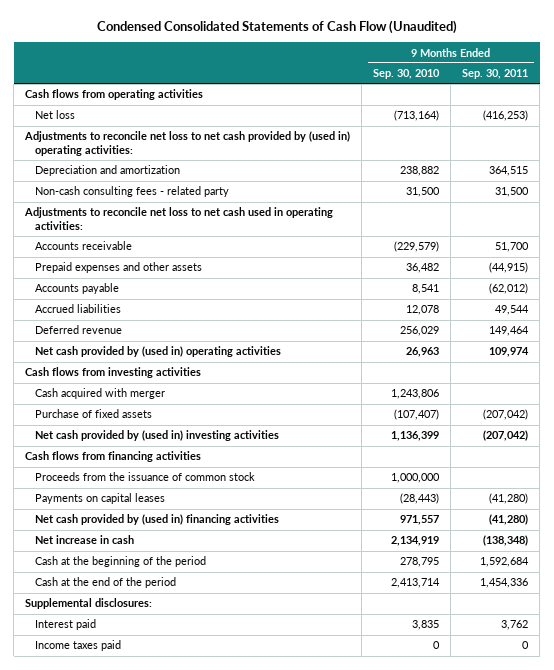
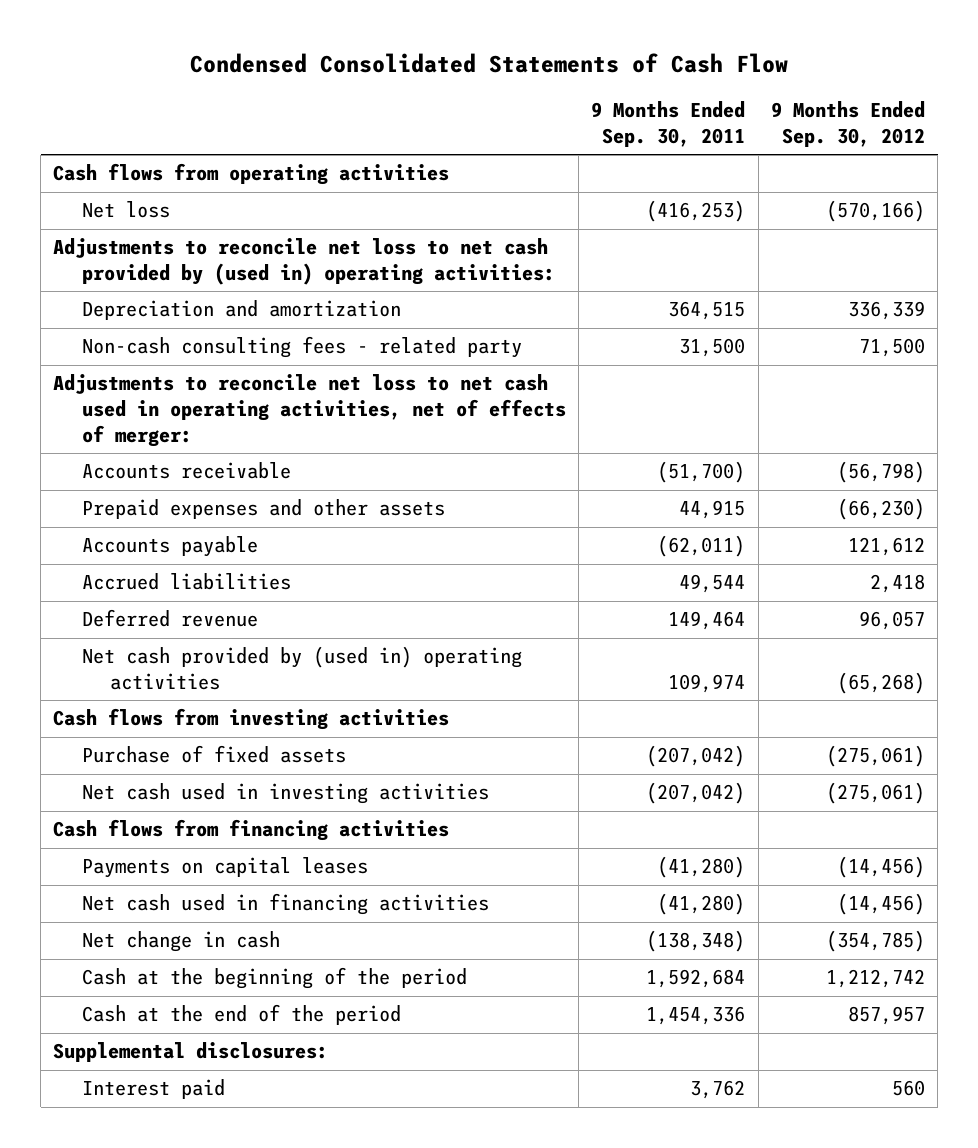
- Condensed Consolidated Statements of Cash Flow (Unaudited)
+ Condensed Consolidated Statements of Cash Flow
- | 9 Months Ended Sep. 30, 2010 | 9 Months Ended Sep. 30, 2011
+ | 9 Months Ended Sep. 30, 2011 | 9 Months Ended Sep. 30, 2012
- Adjustments to reconcile net loss to net cash used in operating activities:
- Accounts receivable | (229,579) | 51,700
- Prepaid expenses and other assets | 36,482 | (44,915)
- Accounts payable | 8,541 | (62,012)
+ Adjustments to reconcile net loss to net cash used in operating activities, net of effects of merger:
+ Accounts receivable | (51,700) | (56,798)
+ Prepaid expenses and other assets | 44,915 | (66,230)
+ Accounts payable | (62,011) | 121,612
- Cash acquired with merger | 1,243,806 |
- Net cash provided by (used in) investing activities | 1,136,399 | (207,042)
+ Net cash used in investing activities | (207,042) | (275,061)
- Proceeds from the issuance of common stock | 1,000,000 |
- Net cash provided by (used in) financing activities | 971,557 | (41,280)
- Net increase in cash | 2,134,919 | (138,348)
+ Net cash used in financing activities | (41,280) | (14,456)
+ Net change in cash | (138,348) | (354,785)
- Income taxes paid | 0 | 0

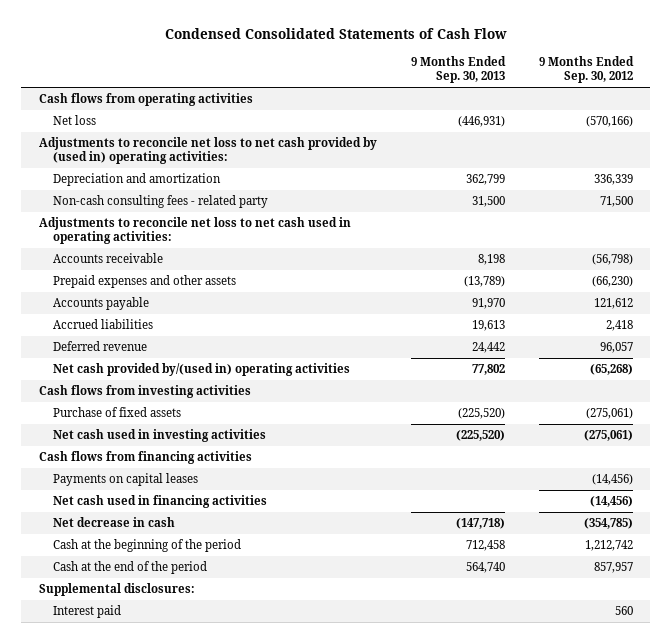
- | 9 Months Ended Sep. 30, 2011 | 9 Months Ended Sep. 30, 2012
+ | 9 Months Ended Sep. 30, 2013 | 9 Months Ended Sep. 30, 2012
- Adjustments to reconcile net loss to net cash used in operating activities, net of effects of merger:
+ Adjustments to reconcile net loss to net cash used in operating activities:
- Net cash provided by (used in) operating activities | 109,974 | (65,268)
+ Net cash provided by/(used in) operating activities | 77,802 | (65,268)
- Net change in cash | (138,348) | (354,785)
+ Net decrease in cash | (147,718) | (354,785)

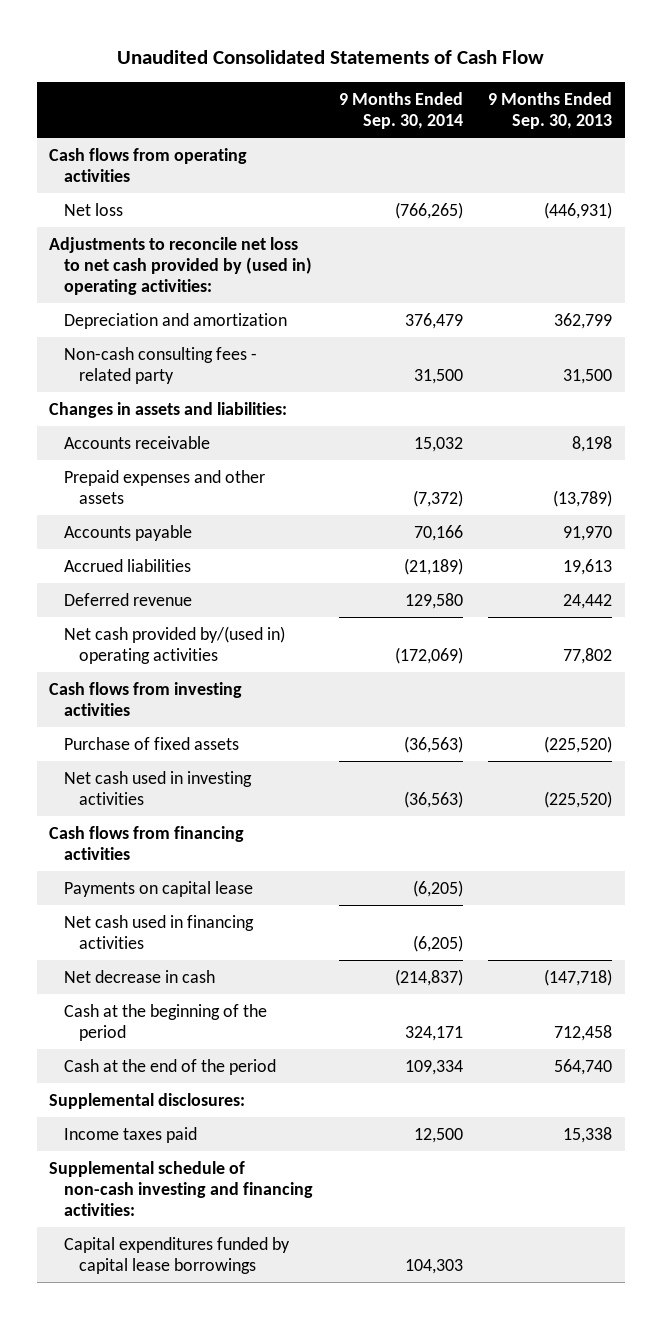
- Condensed Consolidated Statements of Cash Flow
+ Unaudited Consolidated Statements of Cash Flow
- | 9 Months Ended Sep. 30, 2013 | 9 Months Ended Sep. 30, 2012
+ | 9 Months Ended Sep. 30, 2014 | 9 Months Ended Sep. 30, 2013
- Adjustments to reconcile net loss to net cash used in operating activities:
+ Changes in assets and liabilities:
- Payments on capital leases | | (14,456)
+ Payments on capital lease | (6,205) |
- Interest paid | | 560
+ Income taxes paid | 12,500 | 15,338
+ Supplemental schedule of non-cash investing and financing activities:
+ Capital expenditures funded by capital lease borrowings | 104,303 |

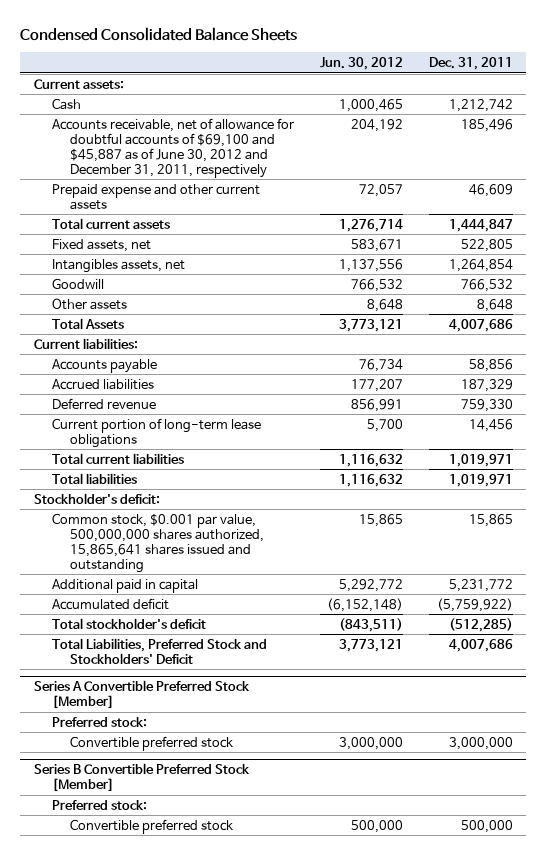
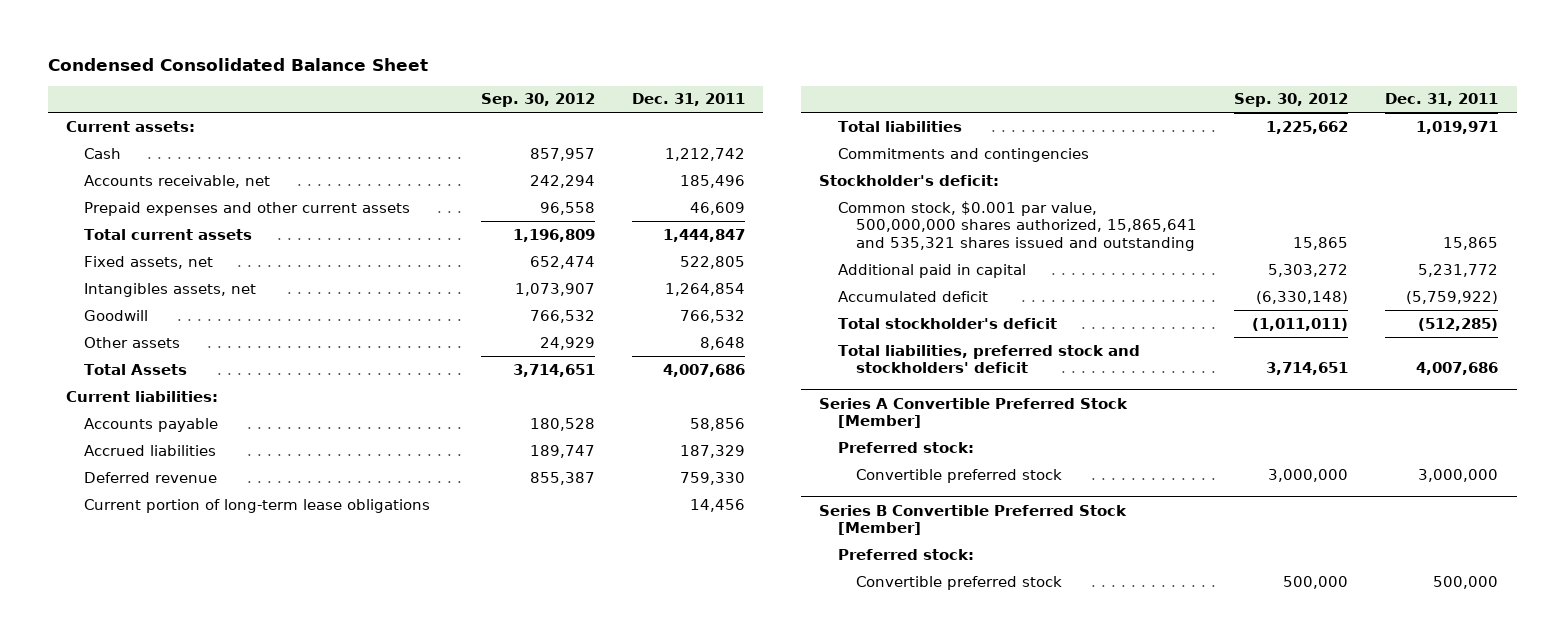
- Condensed Consolidated Balance Sheets
+ Condensed Consolidated Balance Sheet
- | Jun. 30, 2012 | Dec. 31, 2011
+ | Sep. 30, 2012 | Dec. 31, 2011
- Accounts receivable, net of allowance for doubtful accounts of $69,100 and $45,887 as of June 30, 2012 and December 31, 2011, respectively | 204,192 | 185,496
- Prepaid expense and other current assets | 72,057 | 46,609
+ Accounts receivable, net | 242,294 | 185,496
+ Prepaid expenses and other current assets | 96,558 | 46,609
- Total current liabilities | 1,116,632 | 1,019,971
+ Commitments and contingencies
- Common stock, $0.001 par value, 500,000,000 shares authorized, 15,865,641 shares issued and outstanding | 15,865 | 15,865
+ Common stock, $0.001 par value, 500,000,000 shares authorized, 15,865,641 and 535,321 shares issued and outstanding | 15,865 | 15,865
- Total Liabilities, Preferred Stock and Stockholders' Deficit | 3,773,121 | 4,007,686
+ Total liabilities, preferred stock and stockholders' deficit | 3,714,651 | 4,007,686

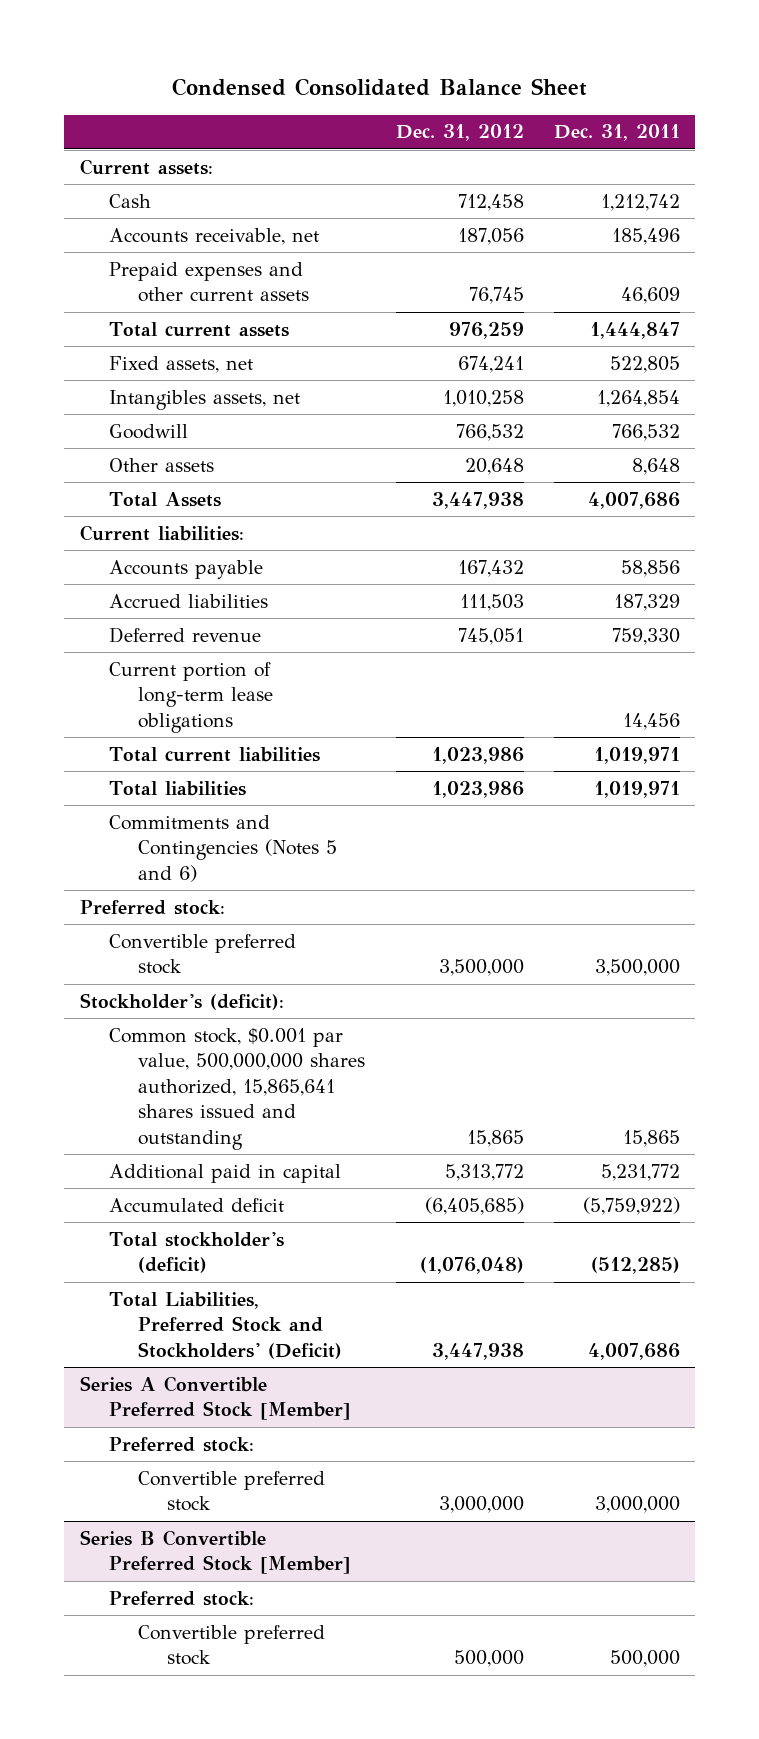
- | Sep. 30, 2012 | Dec. 31, 2011
+ | Dec. 31, 2012 | Dec. 31, 2011
+ Total current liabilities | 1,023,986 | 1,019,971
- Commitments and contingencies
- Stockholder's deficit:
- Common stock, $0.001 par value, 500,000,000 shares authorized, 15,865,641 and 535,321 shares issued and outstanding | 15,865 | 15,865
+ Commitments and Contingencies (Notes 5 and 6)
+ Preferred stock:
+ Convertible preferred stock | 3,500,000 | 3,500,000
+ Stockholder's (deficit):
+ Common stock, $0.001 par value, 500,000,000 shares authorized, 15,865,641 shares issued and outstanding | 15,865 | 15,865
- Total stockholder's deficit | (1,011,011) | (512,285)
- Total liabilities, preferred stock and stockholders' deficit | 3,714,651 | 4,007,686
+ Total stockholder's (deficit) | (1,076,048) | (512,285)
+ Total Liabilities, Preferred Stock and Stockholders' (Deficit) | 3,447,938 | 4,007,686

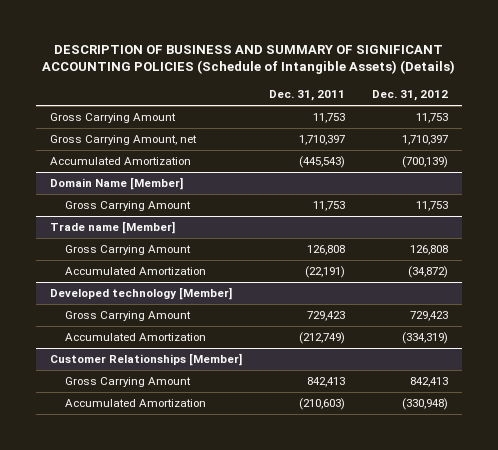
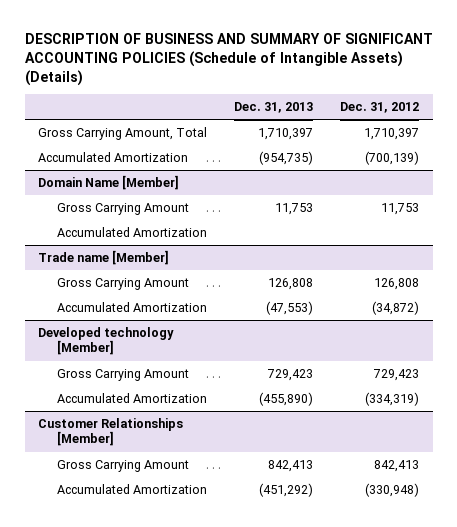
- | Dec. 31, 2011 | Dec. 31, 2012
+ | Dec. 31, 2013 | Dec. 31, 2012
- Gross Carrying Amount | 11,753 | 11,753
- Gross Carrying Amount, net | 1,710,397 | 1,710,397
+ Gross Carrying Amount, Total | 1,710,397 | 1,710,397
@ Domain Name [Member]
+ Accumulated Amortization

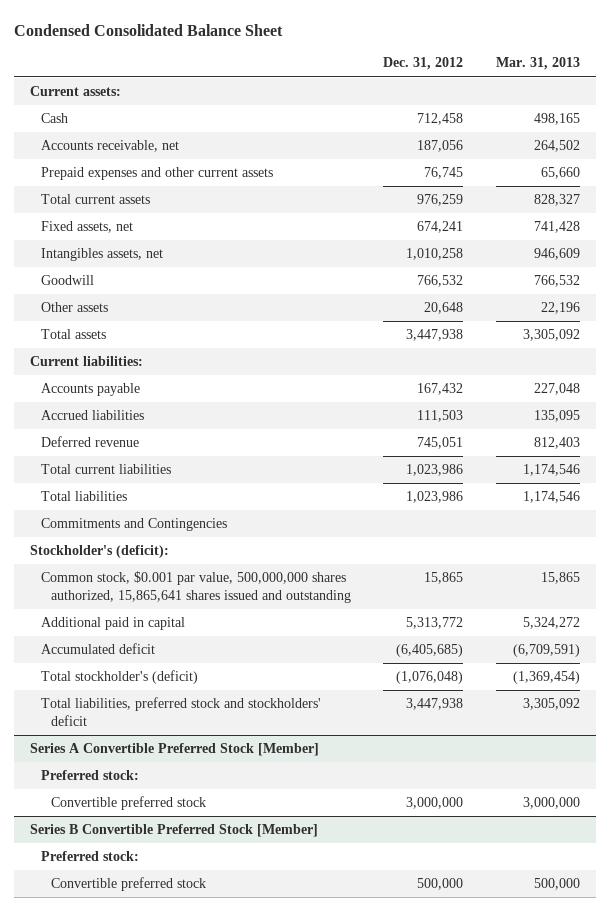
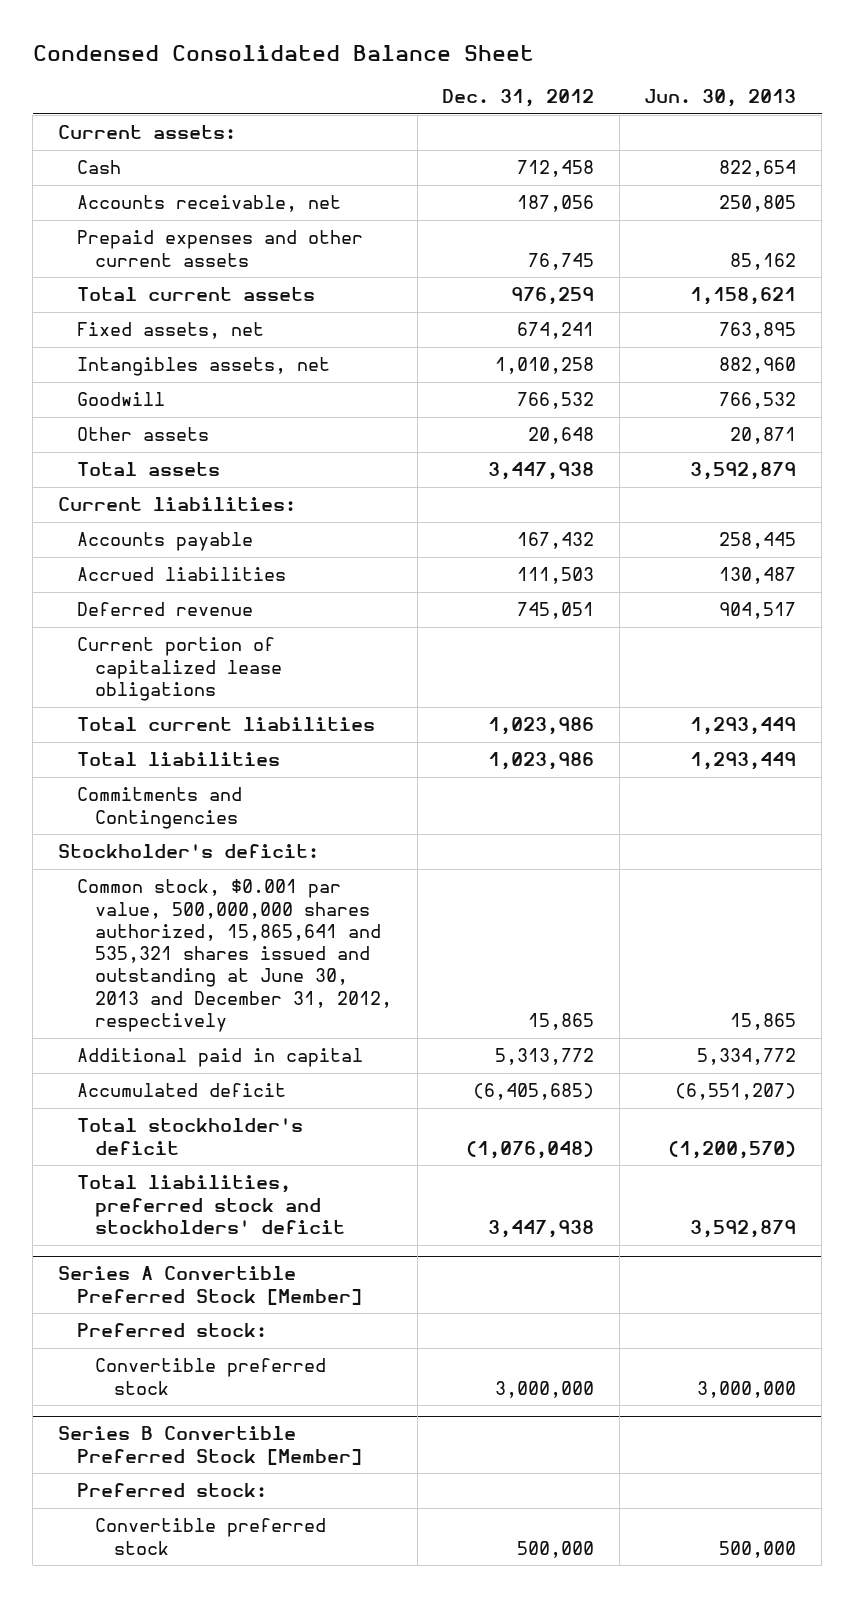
- | Dec. 31, 2012 | Mar. 31, 2013
+ | Dec. 31, 2012 | Jun. 30, 2013
+ Current portion of capitalized lease obligations
- Stockholder's (deficit):
- Common stock, $0.001 par value, 500,000,000 shares authorized, 15,865,641 shares issued and outstanding | 15,865 | 15,865
+ Stockholder's deficit:
+ Common stock, $0.001 par value, 500,000,000 shares authorized, 15,865,641 and 535,321 shares issued and outstanding at June 30, 2013 and December 31, 2012, respectively | 15,865 | 15,865
- Total stockholder's (deficit) | (1,076,048) | (1,369,454)
+ Total stockholder's deficit | (1,076,048) | (1,200,570)

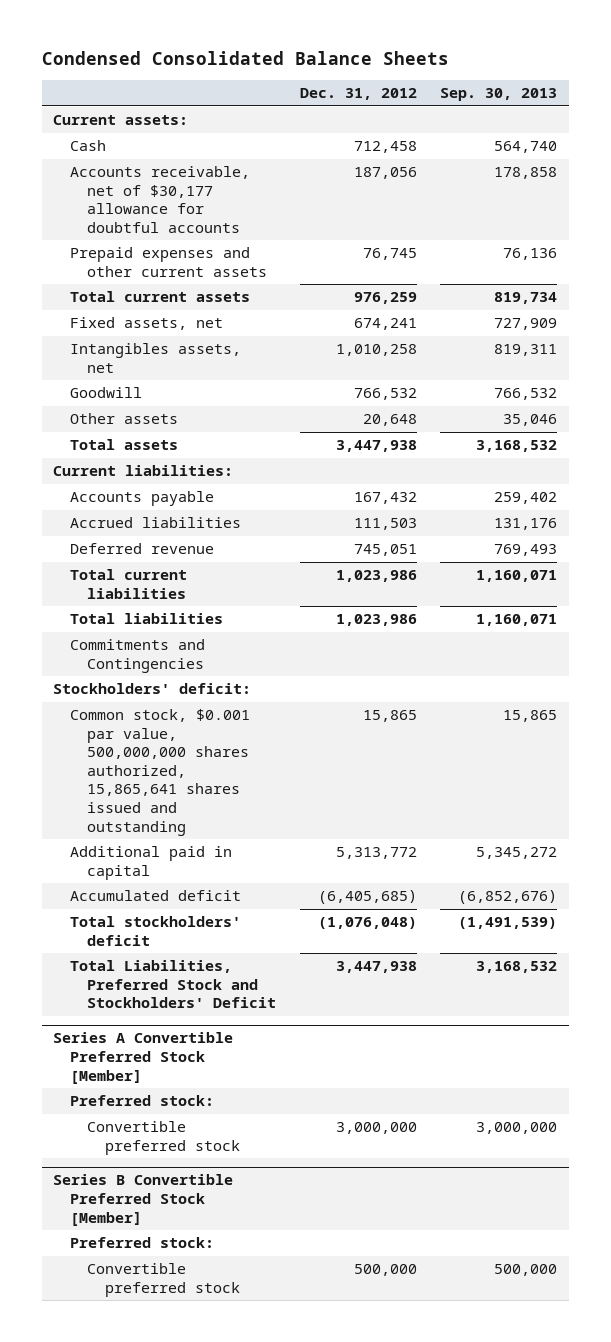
- Condensed Consolidated Balance Sheet
+ Condensed Consolidated Balance Sheets
- | Dec. 31, 2012 | Jun. 30, 2013
+ | Dec. 31, 2012 | Sep. 30, 2013
- Accounts receivable, net | 187,056 | 250,805
+ Accounts receivable, net of $30,177 allowance for doubtful accounts | 187,056 | 178,858
- Current portion of capitalized lease obligations
- Stockholder's deficit:
- Common stock, $0.001 par value, 500,000,000 shares authorized, 15,865,641 and 535,321 shares issued and outstanding at June 30, 2013 and December 31, 2012, respectively | 15,865 | 15,865
+ Stockholders' deficit:
+ Common stock, $0.001 par value, 500,000,000 shares authorized, 15,865,641 shares issued and outstanding | 15,865 | 15,865
- Total stockholder's deficit | (1,076,048) | (1,200,570)
- Total liabilities, preferred stock and stockholders' deficit | 3,447,938 | 3,592,879
+ Total stockholders' deficit | (1,076,048) | (1,491,539)
+ Total Liabilities, Preferred Stock and Stockholders' Deficit | 3,447,938 | 3,168,532

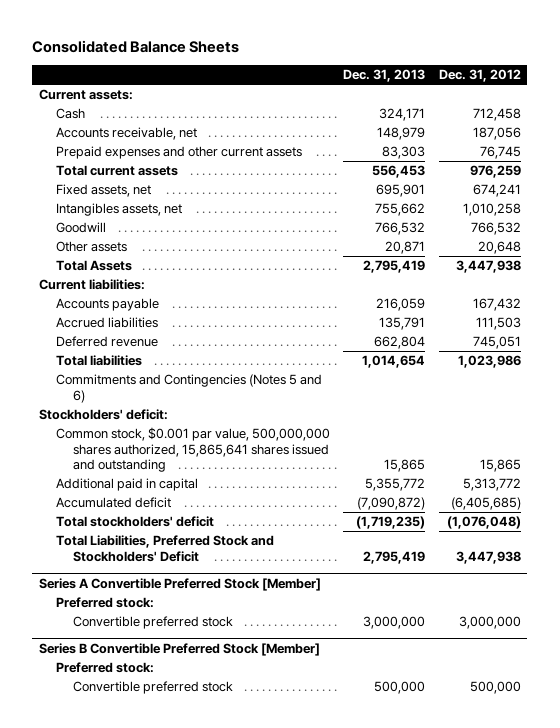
- Condensed Consolidated Balance Sheets
+ Consolidated Balance Sheets
- | Dec. 31, 2012 | Sep. 30, 2013
+ | Dec. 31, 2013 | Dec. 31, 2012
- Accounts receivable, net of $30,177 allowance for doubtful accounts | 187,056 | 178,858
+ Accounts receivable, net | 148,979 | 187,056
- Total assets | 3,447,938 | 3,168,532
+ Total Assets | 2,795,419 | 3,447,938
- Total current liabilities | 1,023,986 | 1,160,071
- Commitments and Contingencies
+ Commitments and Contingencies (Notes 5 and 6)

